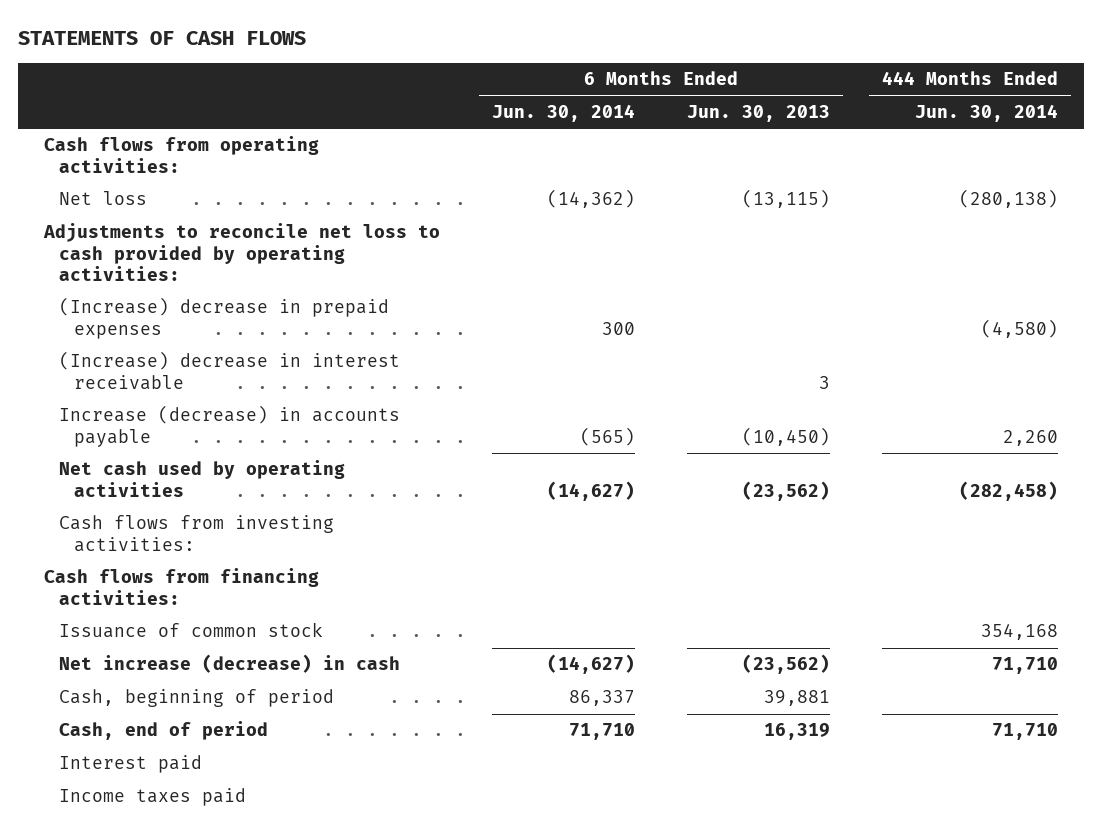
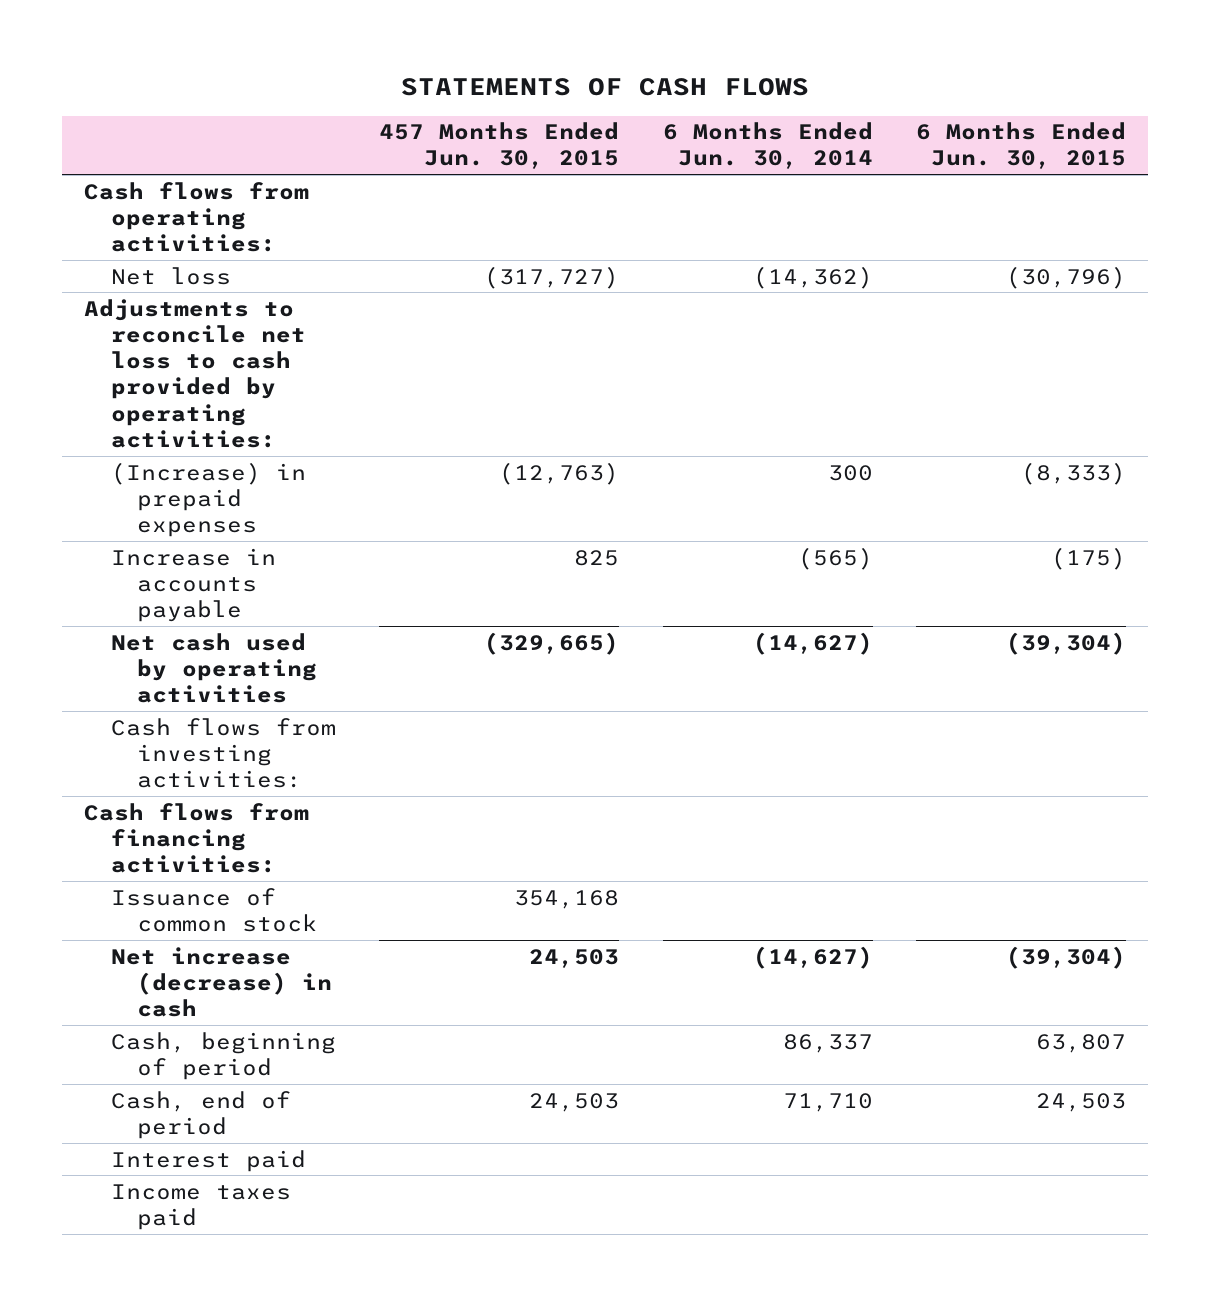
- | 6 Months Ended Jun. 30, 2014 | 6 Months Ended Jun. 30, 2013 | 444 Months Ended Jun. 30, 2014
+ | 457 Months Ended Jun. 30, 2015 | 6 Months Ended Jun. 30, 2014 | 6 Months Ended Jun. 30, 2015
- (Increase) decrease in prepaid expenses | 300 | | (4,580)
- (Increase) decrease in interest receivable | | 3 |
- Increase (decrease) in accounts payable | (565) | (10,450) | 2,260
+ (Increase) in prepaid expenses | (12,763) | 300 | (8,333)
+ Increase in accounts payable | 825 | (565) | (175)

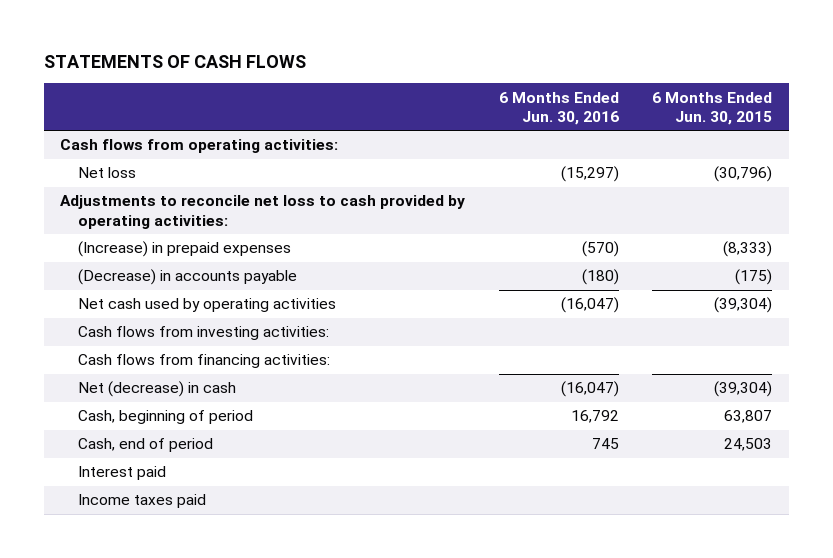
- | 457 Months Ended Jun. 30, 2015 | 6 Months Ended Jun. 30, 2014 | 6 Months Ended Jun. 30, 2015
+ | 6 Months Ended Jun. 30, 2016 | 6 Months Ended Jun. 30, 2015
- Increase in accounts payable | 825 | (565) | (175)
+ (Decrease) in accounts payable | (180) | (175)
- Issuance of common stock | 354,168 | |
- Net increase (decrease) in cash | 24,503 | (14,627) | (39,304)
+ Net (decrease) in cash | (16,047) | (39,304)

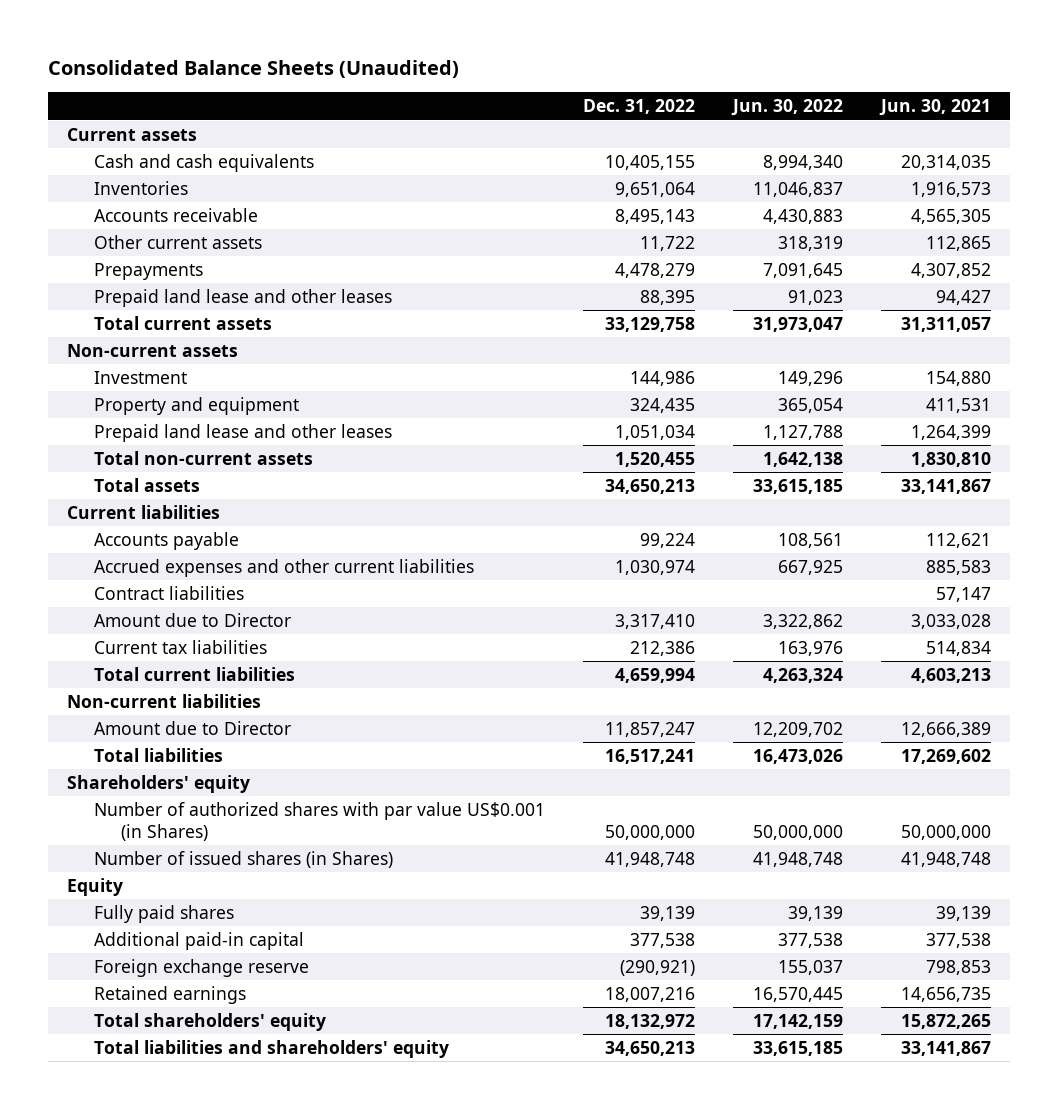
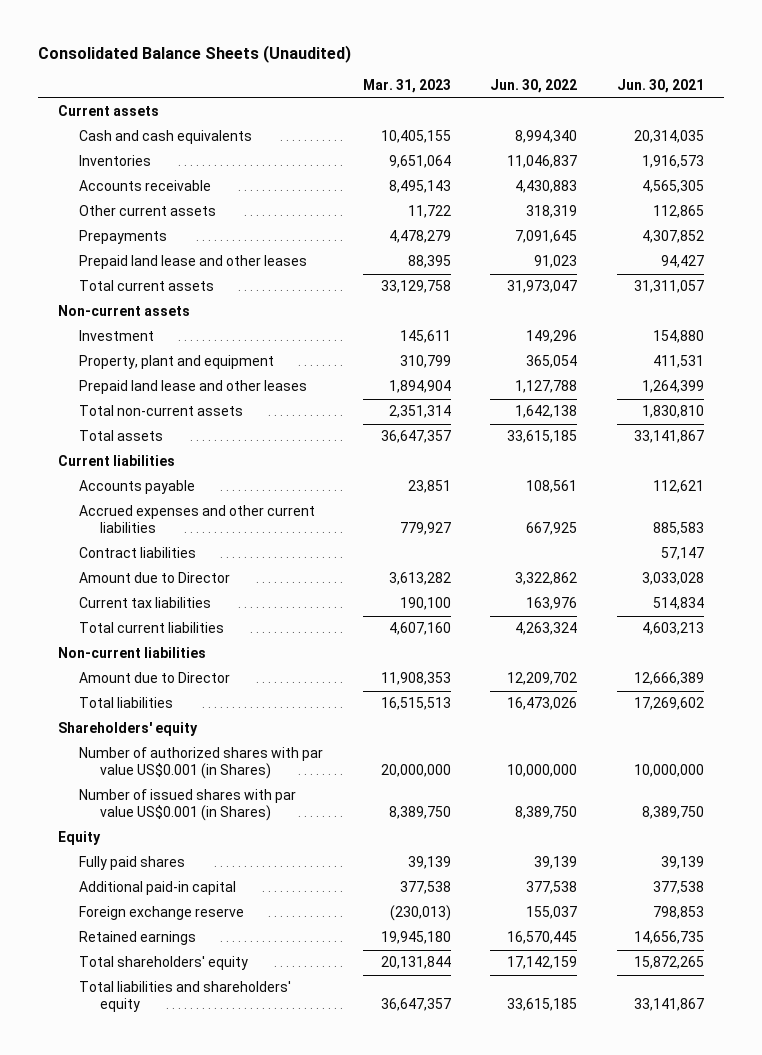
- | Dec. 31, 2022 | Jun. 30, 2022 | Jun. 30, 2021
+ | Mar. 31, 2023 | Jun. 30, 2022 | Jun. 30, 2021
- Property and equipment | 324,435 | 365,054 | 411,531
+ Property, plant and equipment | 310,799 | 365,054 | 411,531
- Number of authorized shares with par value US$0.001 (in Shares) | 50,000,000 | 50,000,000 | 50,000,000
- Number of issued shares (in Shares) | 41,948,748 | 41,948,748 | 41,948,748
+ Number of authorized shares with par value US$0.001 (in Shares) | 20,000,000 | 10,000,000 | 10,000,000
+ Number of issued shares with par value US$0.001 (in Shares) | 8,389,750 | 8,389,750 | 8,389,750

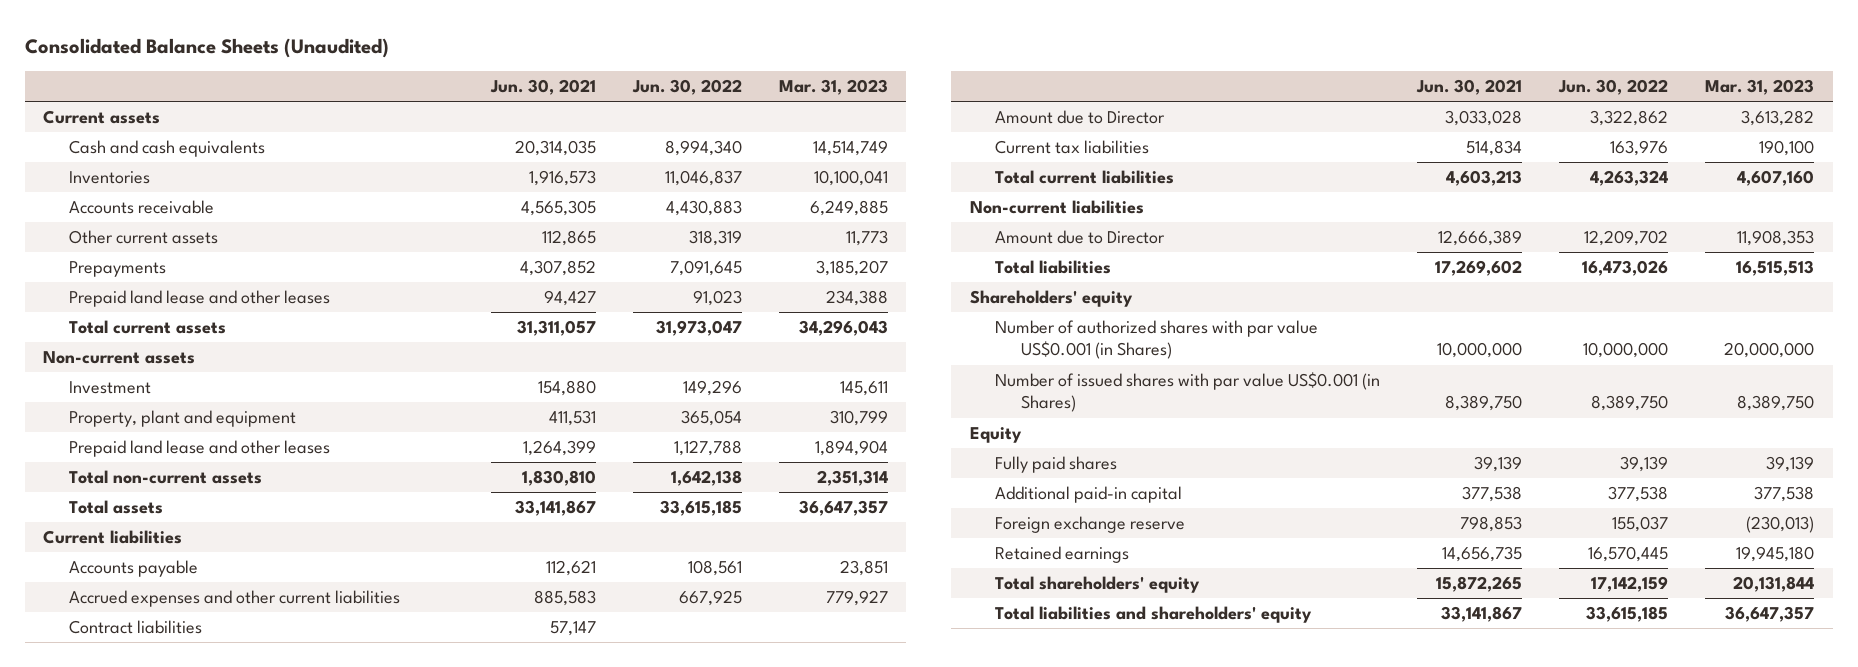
- | Mar. 31, 2023 | Jun. 30, 2022 | Jun. 30, 2021
+ | Jun. 30, 2021 | Jun. 30, 2022 | Mar. 31, 2023
- Cash and cash equivalents | 10,405,155 | 8,994,340 | 20,314,035
- Inventories | 9,651,064 | 11,046,837 | 1,916,573
- Accounts receivable | 8,495,143 | 4,430,883 | 4,565,305
- Other current assets | 11,722 | 318,319 | 112,865
- Prepayments | 4,478,279 | 7,091,645 | 4,307,852
- Prepaid land lease and other leases | 88,395 | 91,023 | 94,427
- Total current assets | 33,129,758 | 31,973,047 | 31,311,057
+ Cash and cash equivalents | 20,314,035 | 8,994,340 | 14,514,749
+ Inventories | 1,916,573 | 11,046,837 | 10,100,041
+ Accounts receivable | 4,565,305 | 4,430,883 | 6,249,885
+ Other current assets | 112,865 | 318,319 | 11,773
+ Prepayments | 4,307,852 | 7,091,645 | 3,185,207
+ Prepaid land lease and other leases | 94,427 | 91,023 | 234,388
+ Total current assets | 31,311,057 | 31,973,047 | 34,296,043

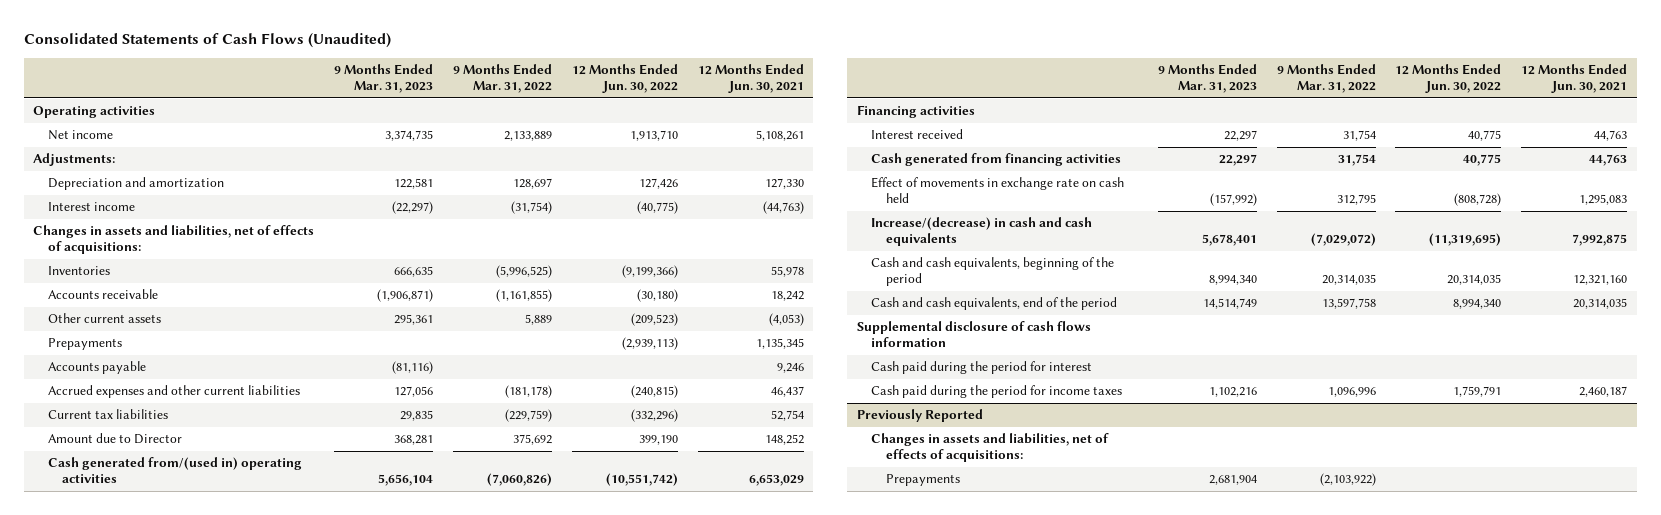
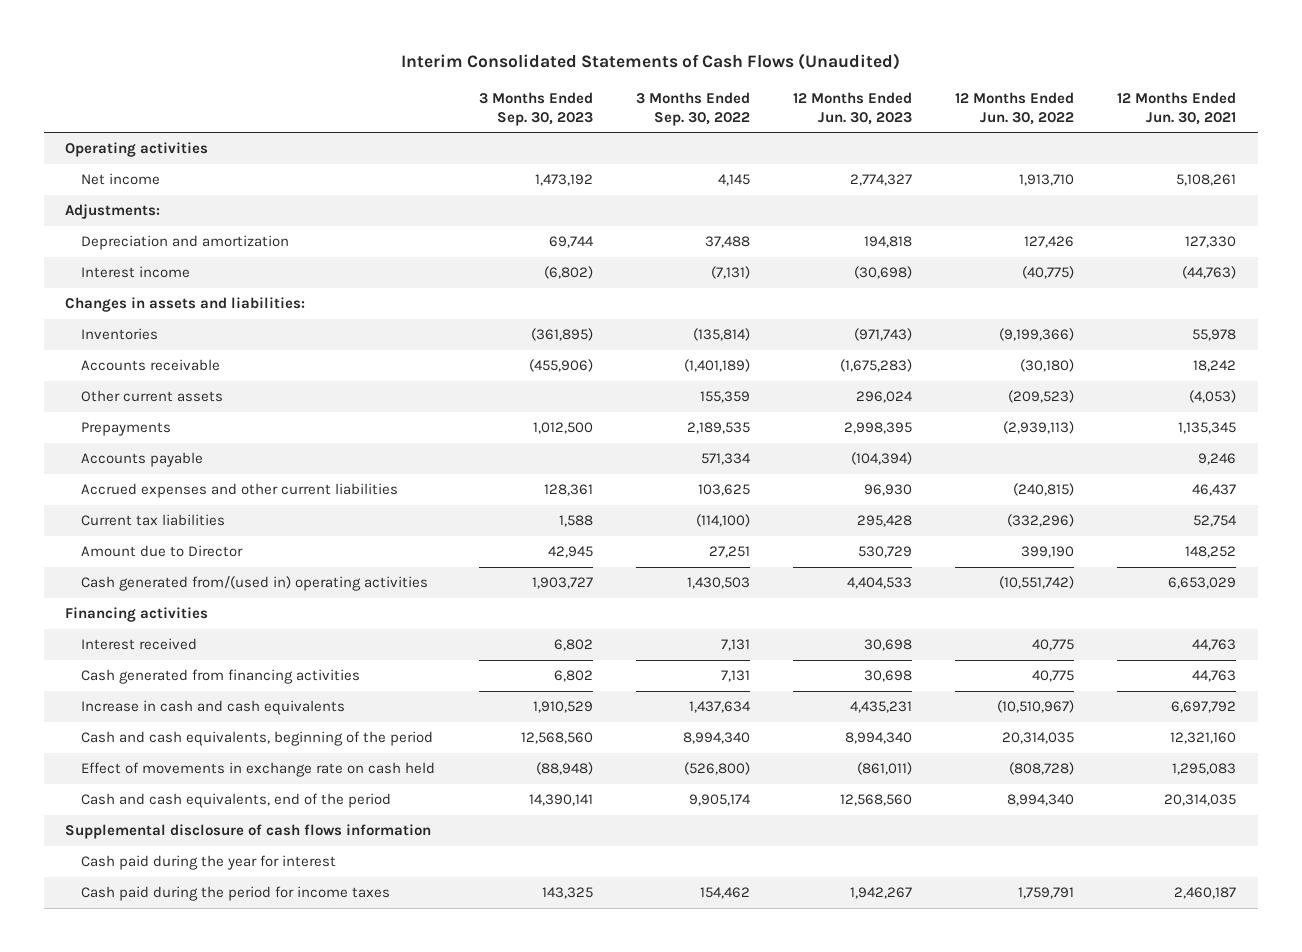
- Consolidated Statements of Cash Flows (Unaudited)
+ Interim Consolidated Statements of Cash Flows (Unaudited)
- | 9 Months Ended Mar. 31, 2023 | 9 Months Ended Mar. 31, 2022 | 12 Months Ended Jun. 30, 2022 | 12 Months Ended Jun. 30, 2021
+ | 3 Months Ended Sep. 30, 2023 | 3 Months Ended Sep. 30, 2022 | 12 Months Ended Jun. 30, 2023 | 12 Months Ended Jun. 30, 2022 | 12 Months Ended Jun. 30, 2021
- Changes in assets and liabilities, net of effects of acquisitions:
+ Changes in assets and liabilities:
- Increase/(decrease) in cash and cash equivalents | 5,678,401 | (7,029,072) | (11,319,695) | 7,992,875
+ Increase in cash and cash equivalents | 1,910,529 | 1,437,634 | 4,435,231 | (10,510,967) | 6,697,792
moved down: Effect of movements in exchange rate on cash held | (88,948) | (526,800) | (861,011) | (808,728) | 1,295,083
- Cash paid during the period for interest
+ Cash paid during the year for interest
- Previously Reported
- Changes in assets and liabilities, net of effects of acquisitions:
- Prepayments | 2,681,904 | (2,103,922) | |

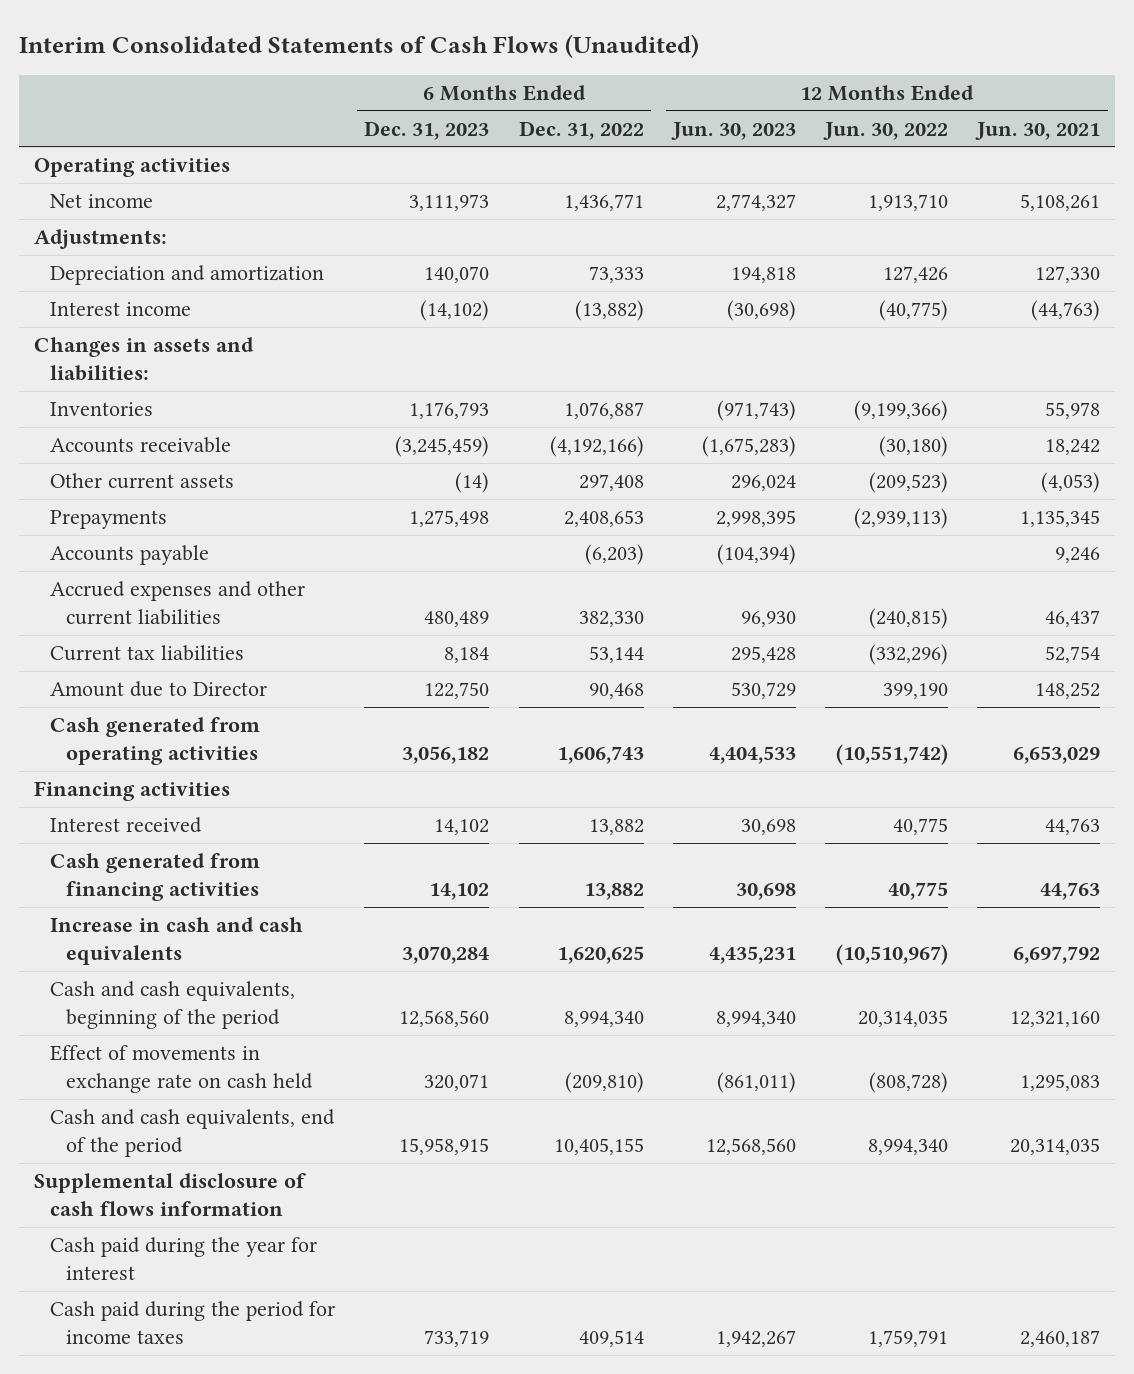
- | 3 Months Ended Sep. 30, 2023 | 3 Months Ended Sep. 30, 2022 | 12 Months Ended Jun. 30, 2023 | 12 Months Ended Jun. 30, 2022 | 12 Months Ended Jun. 30, 2021
+ | 6 Months Ended Dec. 31, 2023 | 6 Months Ended Dec. 31, 2022 | 12 Months Ended Jun. 30, 2023 | 12 Months Ended Jun. 30, 2022 | 12 Months Ended Jun. 30, 2021
- Cash generated from/(used in) operating activities | 1,903,727 | 1,430,503 | 4,404,533 | (10,551,742) | 6,653,029
+ Cash generated from operating activities | 3,056,182 | 1,606,743 | 4,404,533 | (10,551,742) | 6,653,029

